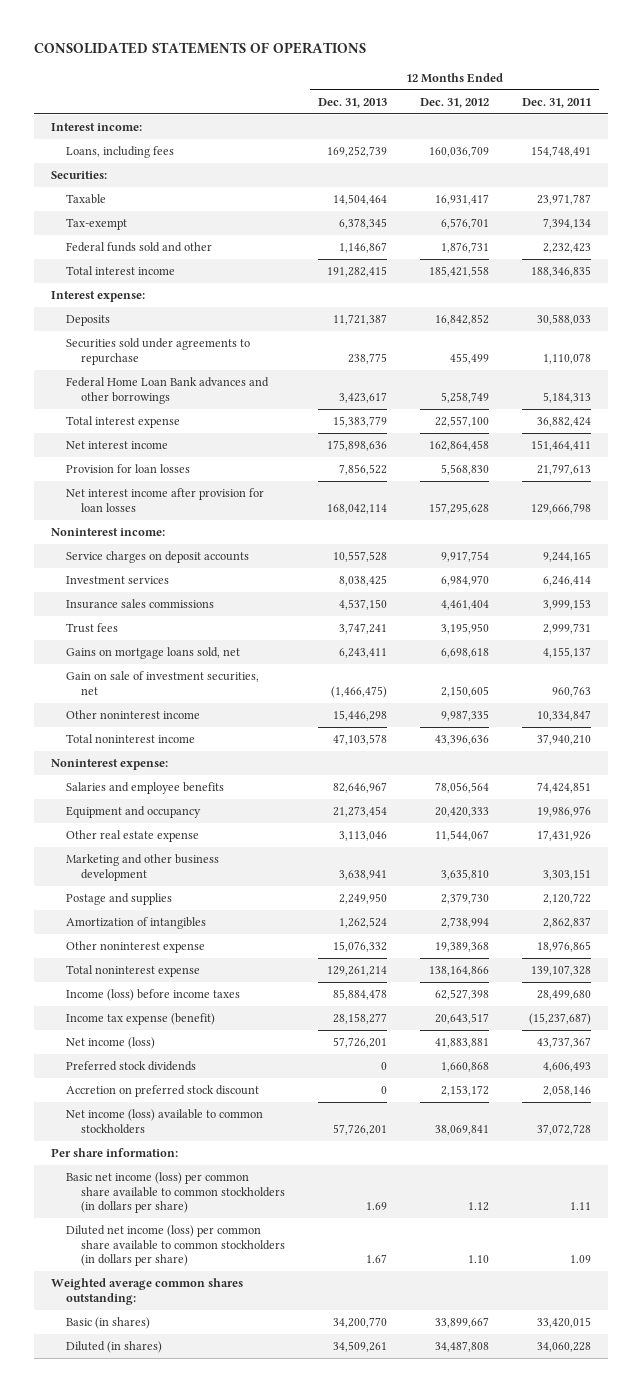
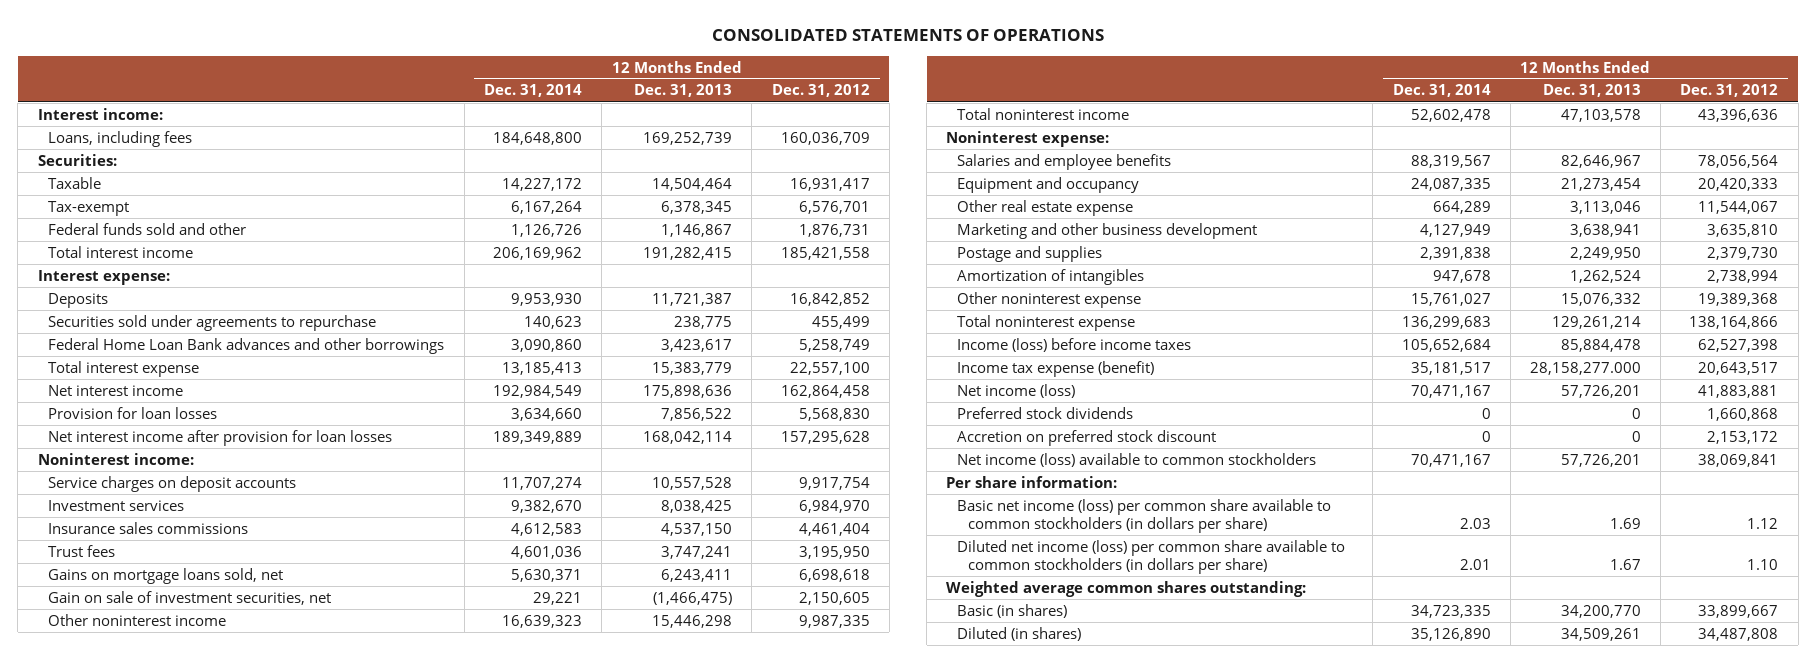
- | 12 Months Ended Dec. 31, 2013 | 12 Months Ended Dec. 31, 2012 | 12 Months Ended Dec. 31, 2011
+ | 12 Months Ended Dec. 31, 2014 | 12 Months Ended Dec. 31, 2013 | 12 Months Ended Dec. 31, 2012
- Income tax expense (benefit) | 28,158,277 | 20,643,517 | (15,237,687)
+ Income tax expense (benefit) | 35,181,517 | 28,158,277.000 | 20,643,517

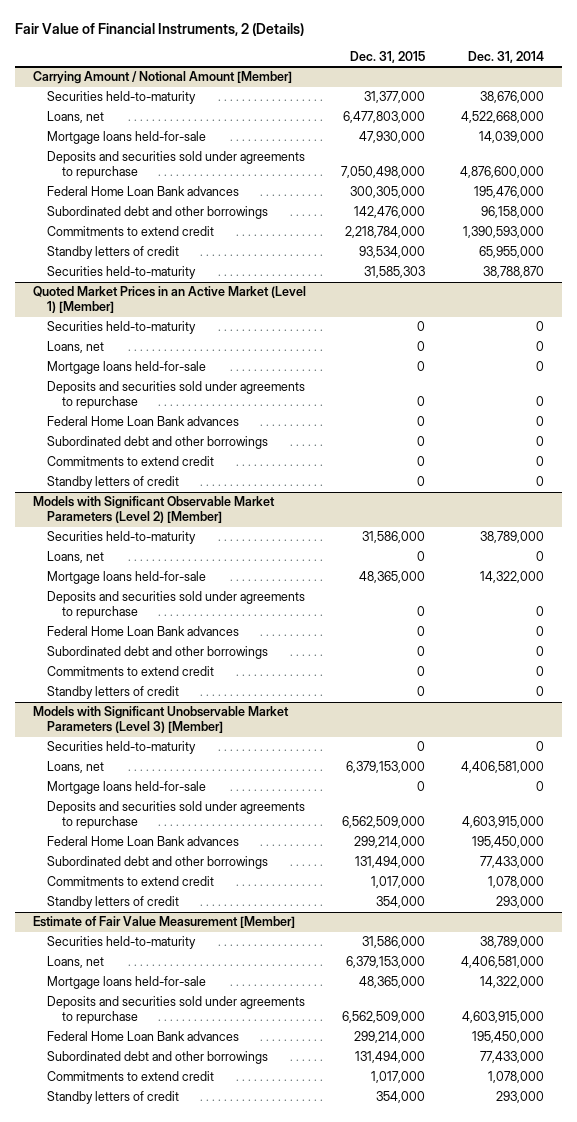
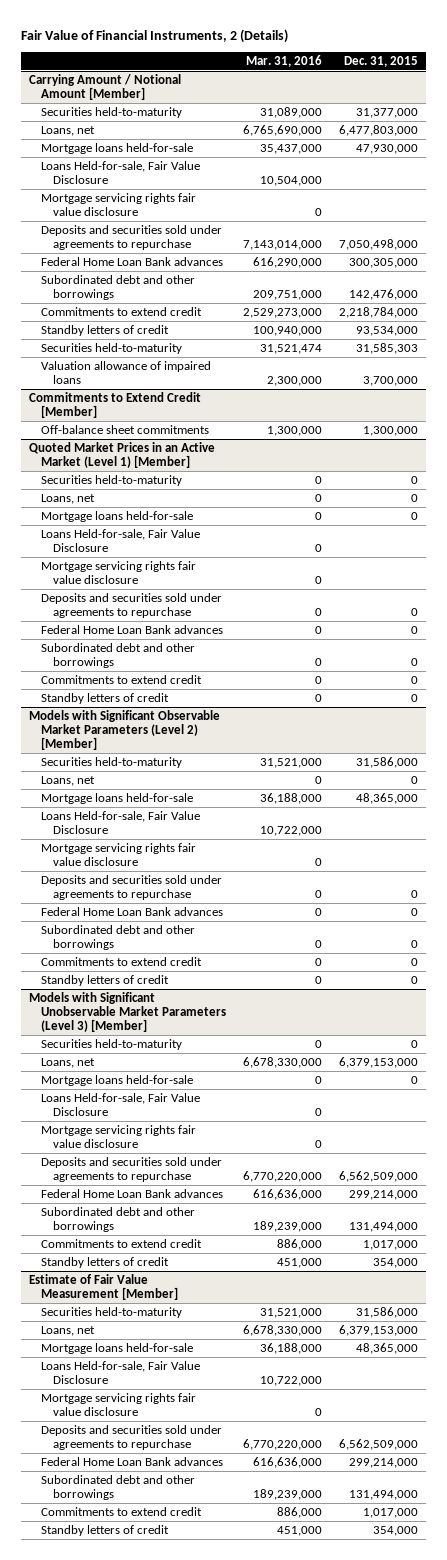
- | Dec. 31, 2015 | Dec. 31, 2014
+ | Mar. 31, 2016 | Dec. 31, 2015
@ Carrying Amount / Notional Amount [Member]
+ Loans Held-for-sale, Fair Value Disclosure | 10,504,000 |
+ Mortgage servicing rights fair value disclosure | 0 |
+ Valuation allowance of impaired loans | 2,300,000 | 3,700,000
+ Commitments to Extend Credit [Member]
+ Off-balance sheet commitments | 1,300,000 | 1,300,000
@ Quoted Market Prices in an Active Market (Level 1) [Member]
+ Loans Held-for-sale, Fair Value Disclosure | 0 |
+ Mortgage servicing rights fair value disclosure | 0 |
@ Models with Significant Observable Market Parameters (Level 2) [Member]
+ Loans Held-for-sale, Fair Value Disclosure | 10,722,000 |
+ Mortgage servicing rights fair value disclosure | 0 |
@ Models with Significant Unobservable Market Parameters (Level 3) [Member]
+ Loans Held-for-sale, Fair Value Disclosure | 0 |
+ Mortgage servicing rights fair value disclosure | 0 |
@ Estimate of Fair Value Measurement [Member]
+ Loans Held-for-sale, Fair Value Disclosure | 10,722,000 |
+ Mortgage servicing rights fair value disclosure | 0 |

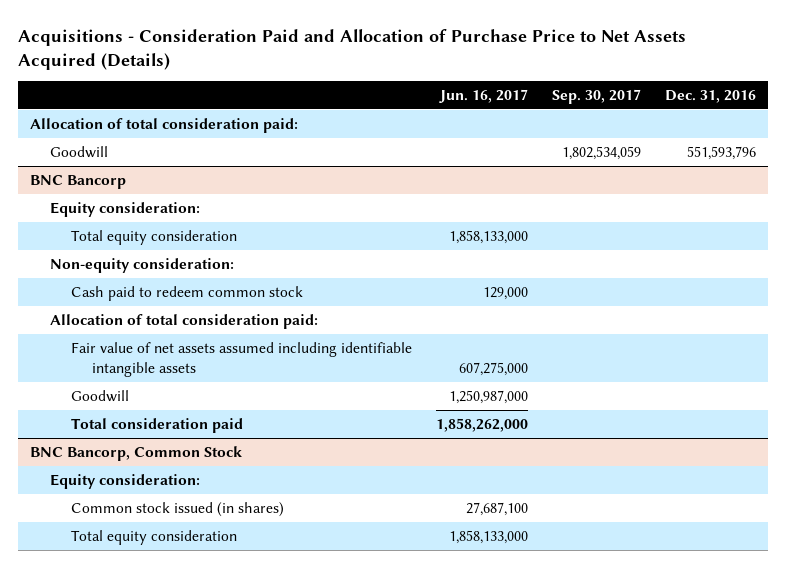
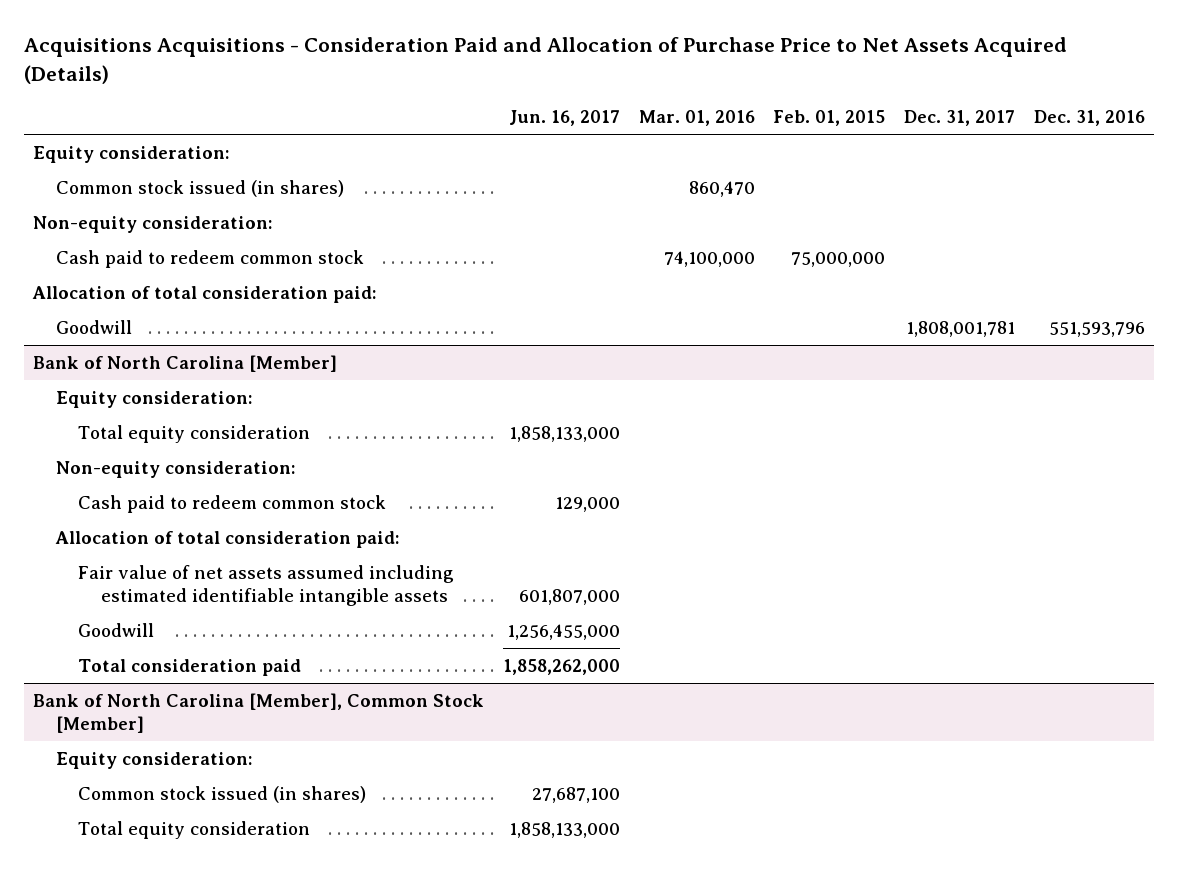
- Acquisitions - Consideration Paid and Allocation of Purchase Price to Net Assets Acquired (Details)
+ Acquisitions Acquisitions - Consideration Paid and Allocation of Purchase Price to Net Assets Acquired (Details)
- | Jun. 16, 2017 | Sep. 30, 2017 | Dec. 31, 2016
+ | Jun. 16, 2017 | Mar. 01, 2016 | Feb. 01, 2015 | Dec. 31, 2017 | Dec. 31, 2016
+ Equity consideration:
+ Common stock issued (in shares) | | 860,470 | | |
+ Non-equity consideration:
+ Cash paid to redeem common stock | | 74,100,000 | 75,000,000 | |
- BNC Bancorp
+ Bank of North Carolina [Member]
- Fair value of net assets assumed including identifiable intangible assets | 607,275,000 | |
- Goodwill | 1,250,987,000 | |
+ Fair value of net assets assumed including estimated identifiable intangible assets | 601,807,000 | | | |
+ Goodwill | 1,256,455,000 | | | |
- BNC Bancorp, Common Stock
+ Bank of North Carolina [Member], Common Stock [Member]

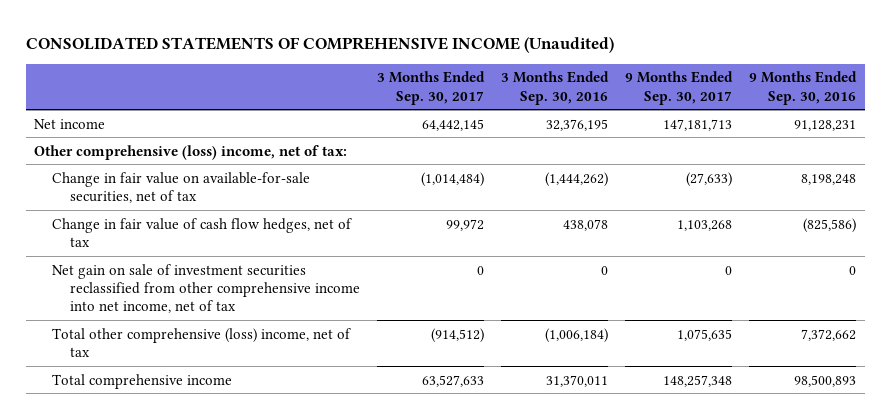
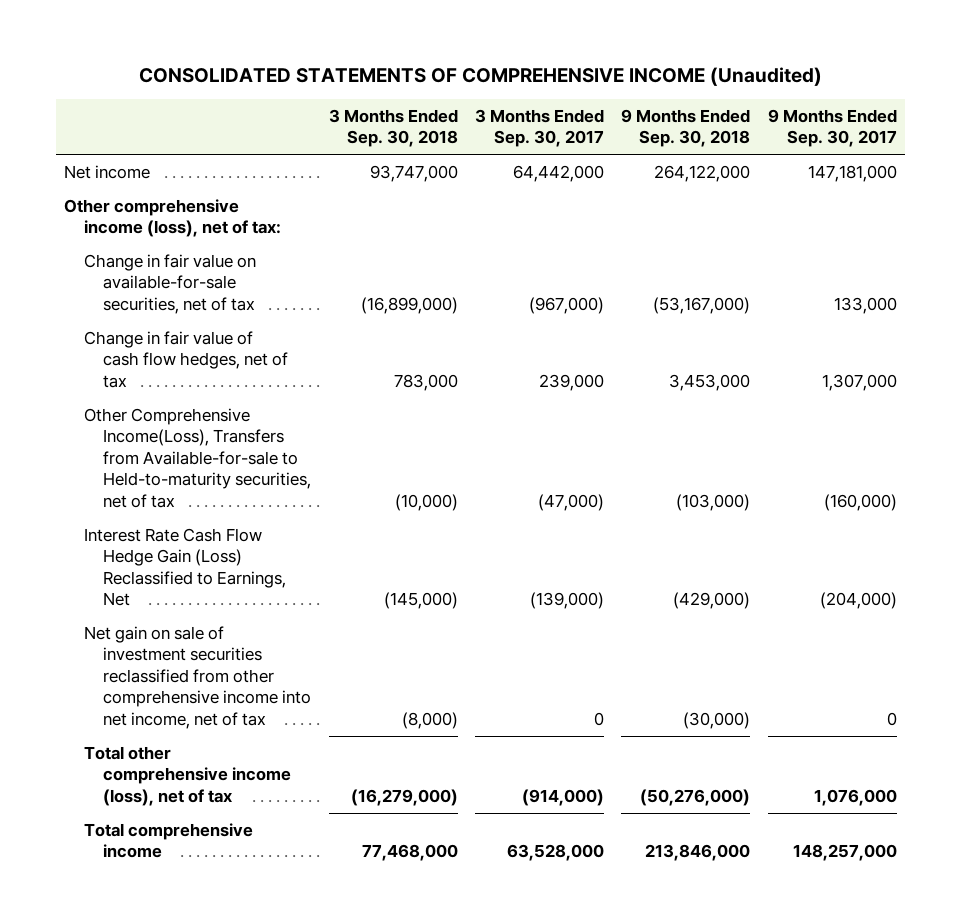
- | 3 Months Ended Sep. 30, 2017 | 3 Months Ended Sep. 30, 2016 | 9 Months Ended Sep. 30, 2017 | 9 Months Ended Sep. 30, 2016
+ | 3 Months Ended Sep. 30, 2018 | 3 Months Ended Sep. 30, 2017 | 9 Months Ended Sep. 30, 2018 | 9 Months Ended Sep. 30, 2017
- Net income | 64,442,145 | 32,376,195 | 147,181,713 | 91,128,231
- Other comprehensive (loss) income, net of tax:
- Change in fair value on available-for-sale securities, net of tax | (1,014,484) | (1,444,262) | (27,633) | 8,198,248
- Change in fair value of cash flow hedges, net of tax | 99,972 | 438,078 | 1,103,268 | (825,586)
+ Net income | 93,747,000 | 64,442,000 | 264,122,000 | 147,181,000
+ Other comprehensive income (loss), net of tax:
+ Change in fair value on available-for-sale securities, net of tax | (16,899,000) | (967,000) | (53,167,000) | 133,000
+ Change in fair value of cash flow hedges, net of tax | 783,000 | 239,000 | 3,453,000 | 1,307,000
+ Other Comprehensive Income(Loss), Transfers from Available-for-sale to Held-to-maturity securities, net of tax | (10,000) | (47,000) | (103,000) | (160,000)
+ Interest Rate Cash Flow Hedge Gain (Loss) Reclassified to Earnings, Net | (145,000) | (139,000) | (429,000) | (204,000)
- Total other comprehensive (loss) income, net of tax | (914,512) | (1,006,184) | 1,075,635 | 7,372,662
- Total comprehensive income | 63,527,633 | 31,370,011 | 148,257,348 | 98,500,893
+ Total other comprehensive income (loss), net of tax | (16,279,000) | (914,000) | (50,276,000) | 1,076,000
+ Total comprehensive income | 77,468,000 | 63,528,000 | 213,846,000 | 148,257,000

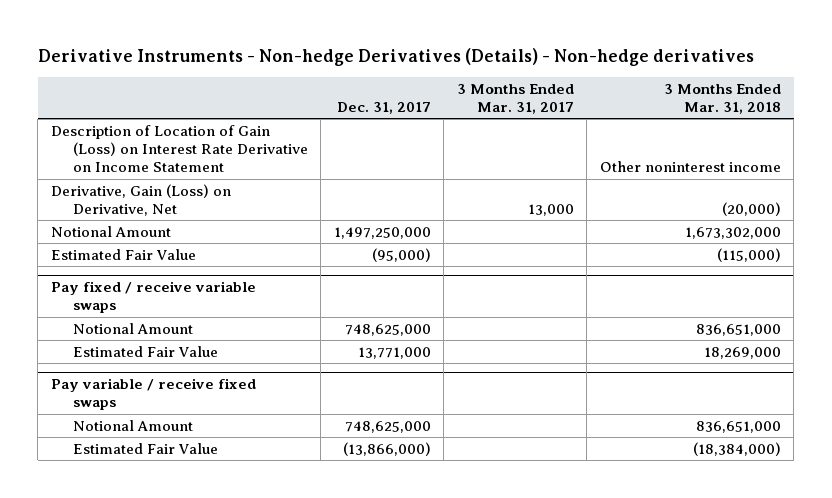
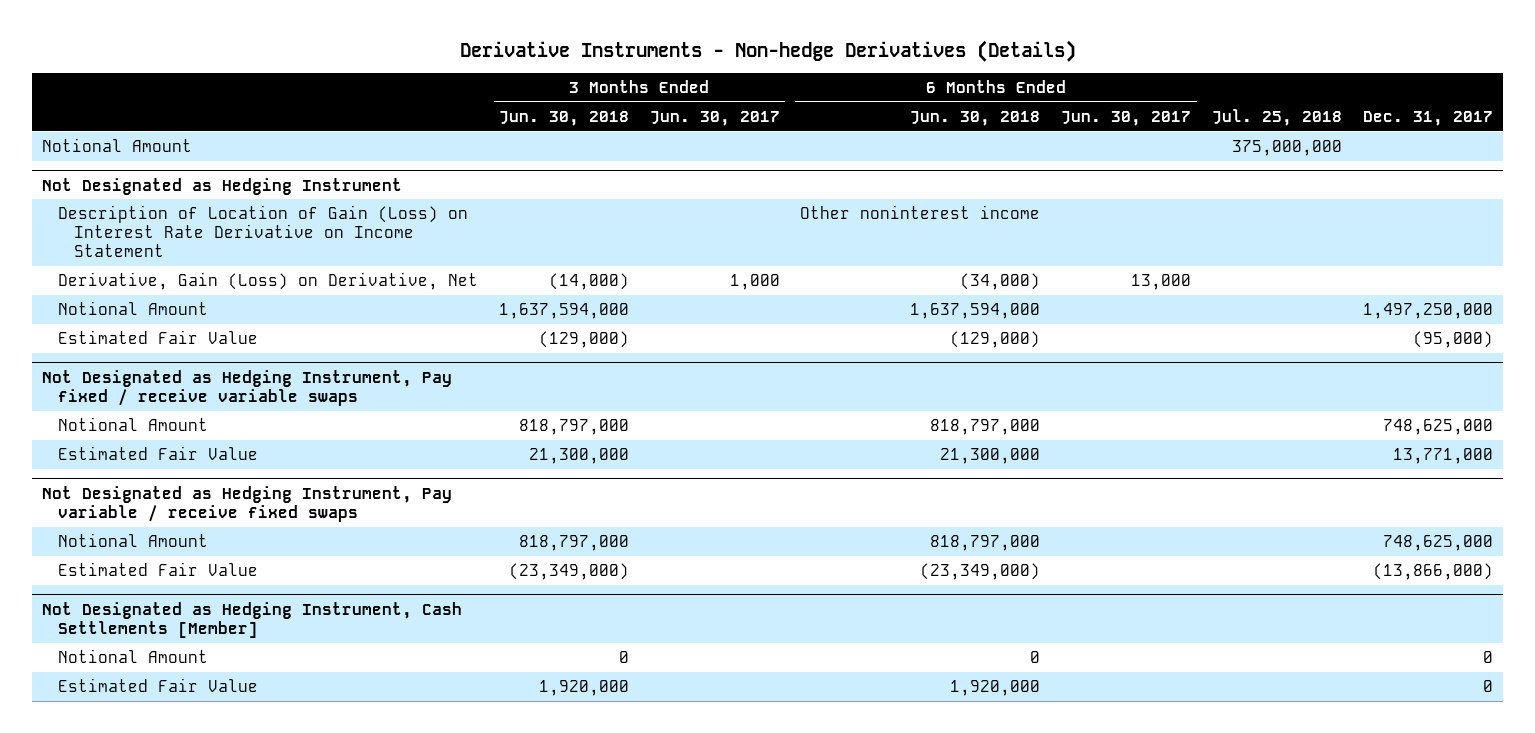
- Derivative Instruments - Non-hedge Derivatives (Details) - Non-hedge derivatives
+ Derivative Instruments - Non-hedge Derivatives (Details)
- | Dec. 31, 2017 | 3 Months Ended Mar. 31, 2017 | 3 Months Ended Mar. 31, 2018
+ | 3 Months Ended Jun. 30, 2018 | 3 Months Ended Jun. 30, 2017 | 6 Months Ended Jun. 30, 2018 | 6 Months Ended Jun. 30, 2017 | Jul. 25, 2018 | Dec. 31, 2017
+ Notional Amount | | | | | 375,000,000 |
+ Not Designated as Hedging Instrument
- Pay fixed / receive variable swaps
+ Not Designated as Hedging Instrument, Pay fixed / receive variable swaps
- Pay variable / receive fixed swaps
+ Not Designated as Hedging Instrument, Pay variable / receive fixed swaps
+ Not Designated as Hedging Instrument, Cash Settlements [Member]
+ Notional Amount | 0 | | 0 | | | 0
+ Estimated Fair Value | 1,920,000 | | 1,920,000 | | | 0

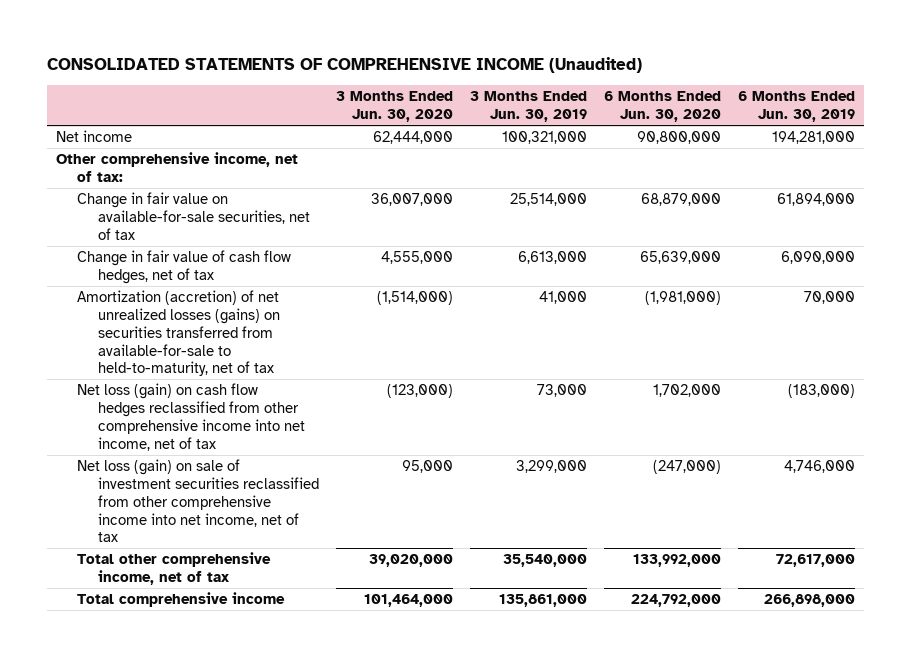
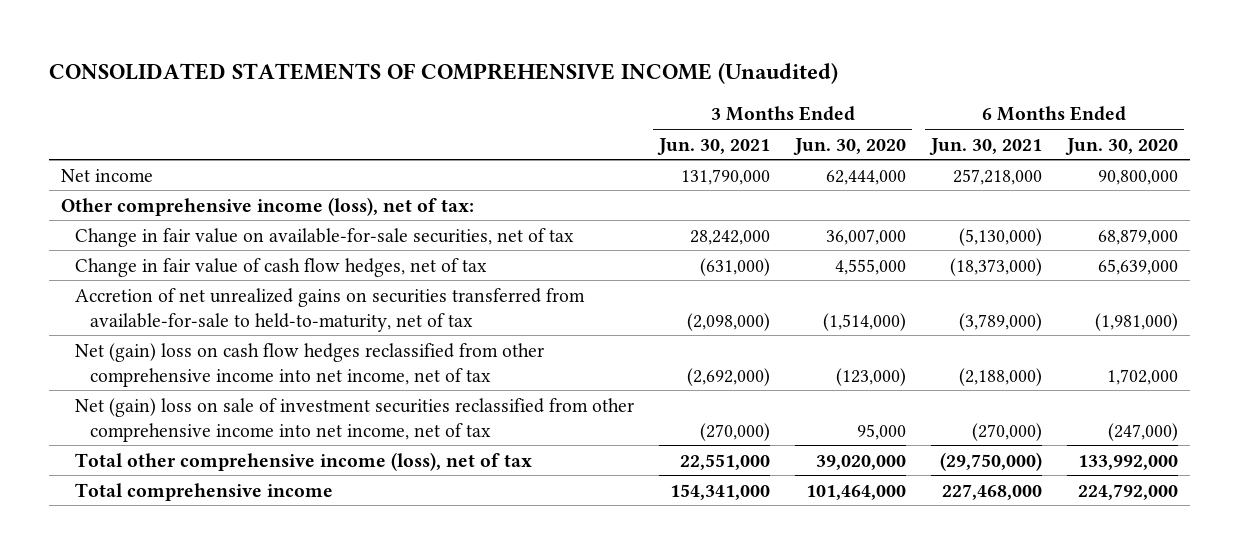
- | 3 Months Ended Jun. 30, 2020 | 3 Months Ended Jun. 30, 2019 | 6 Months Ended Jun. 30, 2020 | 6 Months Ended Jun. 30, 2019
+ | 3 Months Ended Jun. 30, 2021 | 3 Months Ended Jun. 30, 2020 | 6 Months Ended Jun. 30, 2021 | 6 Months Ended Jun. 30, 2020
- Other comprehensive income, net of tax:
+ Other comprehensive income (loss), net of tax:
- Amortization (accretion) of net unrealized losses (gains) on securities transferred from available-for-sale to held-to-maturity, net of tax | (1,514,000) | 41,000 | (1,981,000) | 70,000
- Net loss (gain) on cash flow hedges reclassified from other comprehensive income into net income, net of tax | (123,000) | 73,000 | 1,702,000 | (183,000)
- Net loss (gain) on sale of investment securities reclassified from other comprehensive income into net income, net of tax | 95,000 | 3,299,000 | (247,000) | 4,746,000
- Total other comprehensive income, net of tax | 39,020,000 | 35,540,000 | 133,992,000 | 72,617,000
+ Accretion of net unrealized gains on securities transferred from available-for-sale to held-to-maturity, net of tax | (2,098,000) | (1,514,000) | (3,789,000) | (1,981,000)
+ Net (gain) loss on cash flow hedges reclassified from other comprehensive income into net income, net of tax | (2,692,000) | (123,000) | (2,188,000) | 1,702,000
+ Net (gain) loss on sale of investment securities reclassified from other comprehensive income into net income, net of tax | (270,000) | 95,000 | (270,000) | (247,000)
+ Total other comprehensive income (loss), net of tax | 22,551,000 | 39,020,000 | (29,750,000) | 133,992,000

